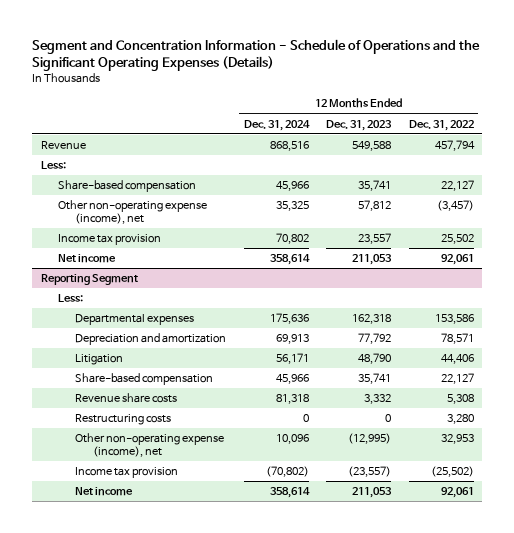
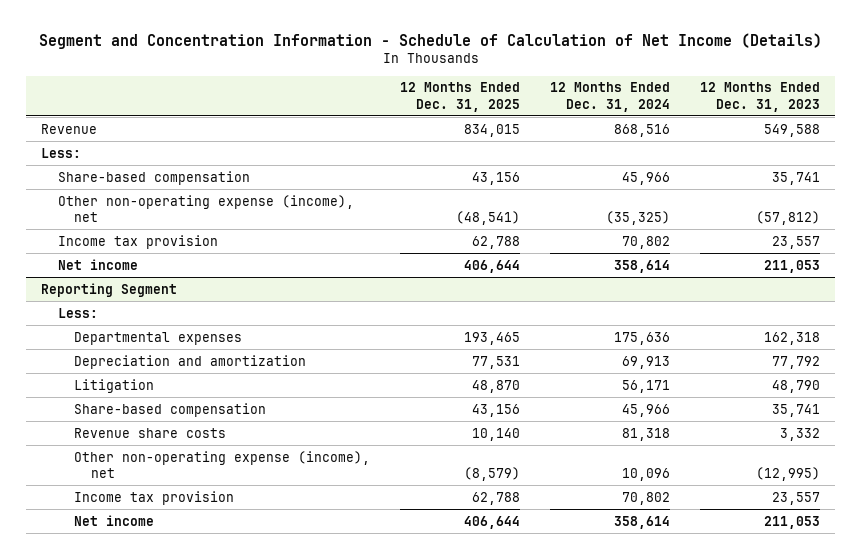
- Segment and Concentration Information - Schedule of Operations and the Significant Operating Expenses (Details)
+ Segment and Concentration Information - Schedule of Calculation of Net Income (Details)
- | 12 Months Ended Dec. 31, 2024 | 12 Months Ended Dec. 31, 2023 | 12 Months Ended Dec. 31, 2022
+ | 12 Months Ended Dec. 31, 2025 | 12 Months Ended Dec. 31, 2024 | 12 Months Ended Dec. 31, 2023
- Other non-operating expense (income), net | 35,325 | 57,812 | (3,457)
+ Other non-operating expense (income), net | (48,541) | (35,325) | (57,812)
@ Reporting Segment
- Restructuring costs | 0 | 0 | 3,280
- Income tax provision | (70,802) | (23,557) | (25,502)
+ Income tax provision | 62,788 | 70,802 | 23,557

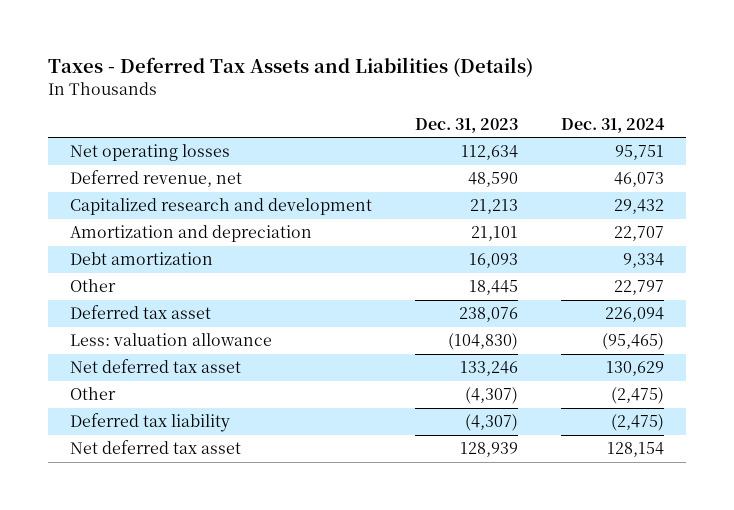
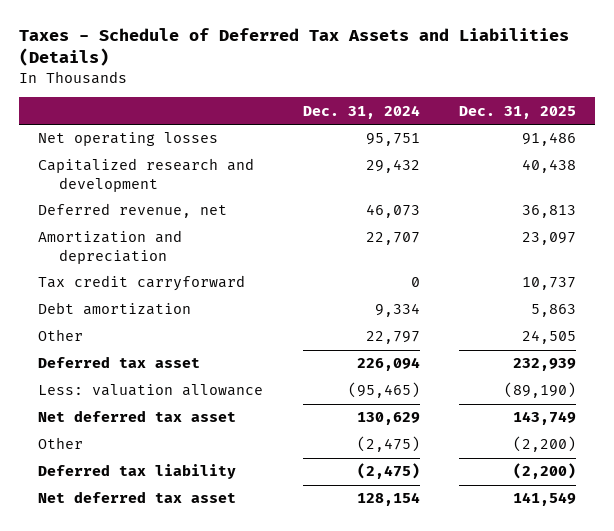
- Taxes - Deferred Tax Assets and Liabilities (Details)
+ Taxes - Schedule of Deferred Tax Assets and Liabilities (Details)
- | Dec. 31, 2023 | Dec. 31, 2024
+ | Dec. 31, 2024 | Dec. 31, 2025
moved down: Deferred revenue, net | 46,073 | 36,813
+ Tax credit carryforward | 0 | 10,737

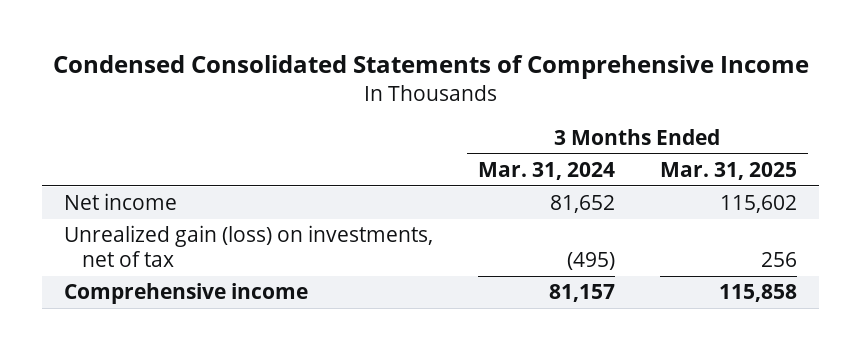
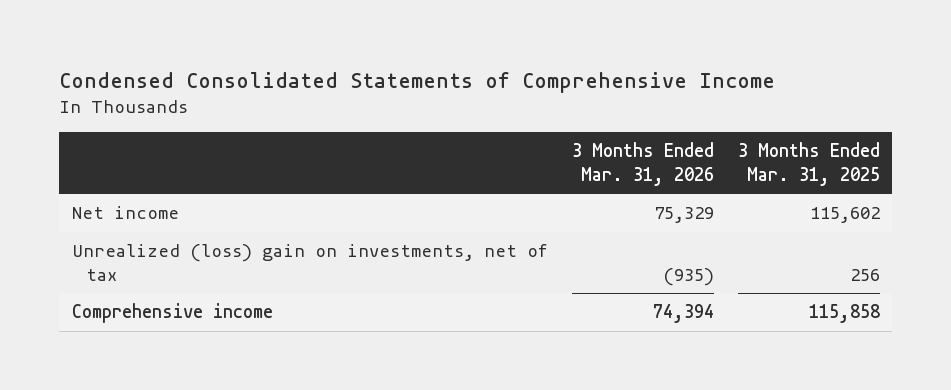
- | 3 Months Ended Mar. 31, 2024 | 3 Months Ended Mar. 31, 2025
+ | 3 Months Ended Mar. 31, 2026 | 3 Months Ended Mar. 31, 2025
- Unrealized gain (loss) on investments, net of tax | (495) | 256
+ Unrealized (loss) gain on investments, net of tax | (935) | 256

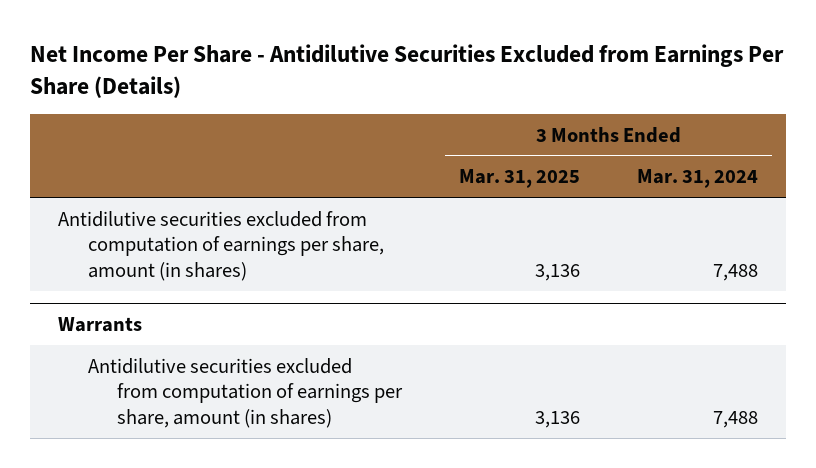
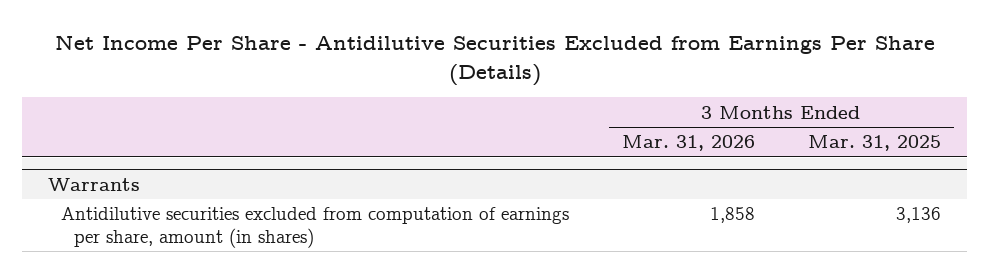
- | 3 Months Ended Mar. 31, 2025 | 3 Months Ended Mar. 31, 2024
+ | 3 Months Ended Mar. 31, 2026 | 3 Months Ended Mar. 31, 2025
- Antidilutive securities excluded from computation of earnings per share, amount (in shares) | 3,136 | 7,488

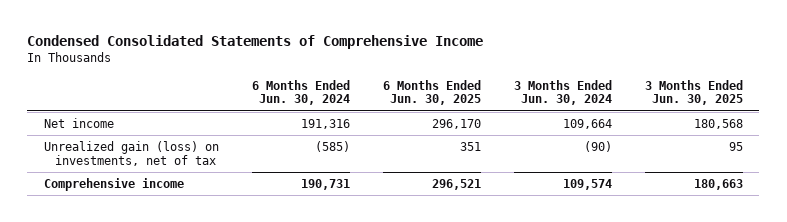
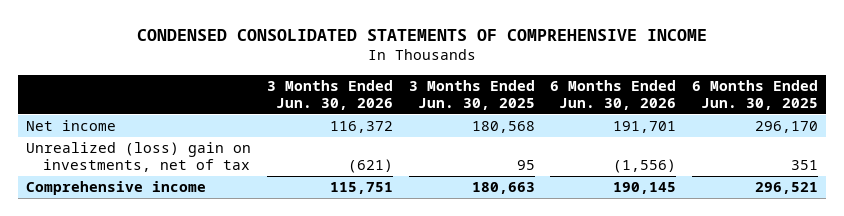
- Condensed Consolidated Statements of Comprehensive Income
+ CONDENSED CONSOLIDATED STATEMENTS OF COMPREHENSIVE INCOME
- | 6 Months Ended Jun. 30, 2024 | 6 Months Ended Jun. 30, 2025 | 3 Months Ended Jun. 30, 2024 | 3 Months Ended Jun. 30, 2025
+ | 3 Months Ended Jun. 30, 2026 | 3 Months Ended Jun. 30, 2025 | 6 Months Ended Jun. 30, 2026 | 6 Months Ended Jun. 30, 2025
- Unrealized gain (loss) on investments, net of tax | (585) | 351 | (90) | 95
+ Unrealized (loss) gain on investments, net of tax | (621) | 95 | (1,556) | 351

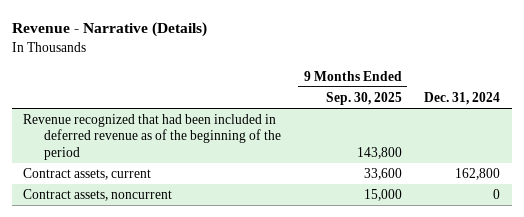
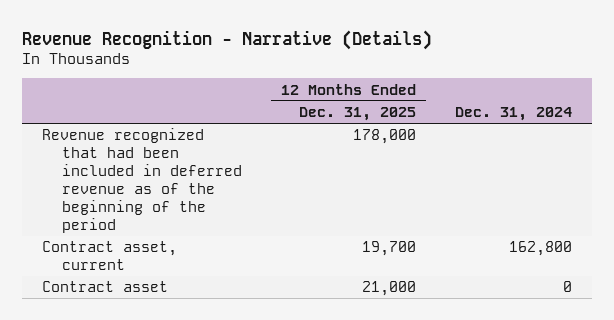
- Revenue - Narrative (Details)
+ Revenue Recognition - Narrative (Details)
- | 9 Months Ended Sep. 30, 2025 | Dec. 31, 2024
+ | 12 Months Ended Dec. 31, 2025 | Dec. 31, 2024
- Contract assets, current | 33,600 | 162,800
- Contract assets, noncurrent | 15,000 | 0
+ Contract asset, current | 19,700 | 162,800
+ Contract asset | 21,000 | 0

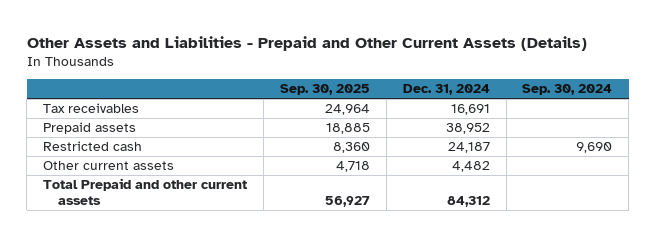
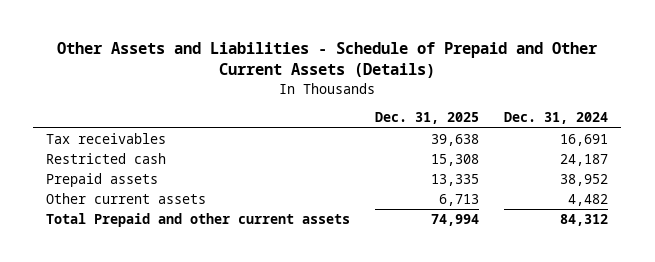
- Other Assets and Liabilities - Prepaid and Other Current Assets (Details)
+ Other Assets and Liabilities - Schedule of Prepaid and Other Current Assets (Details)
- | Sep. 30, 2025 | Dec. 31, 2024 | Sep. 30, 2024
+ | Dec. 31, 2025 | Dec. 31, 2024
moved down: Prepaid assets | 13,335 | 38,952

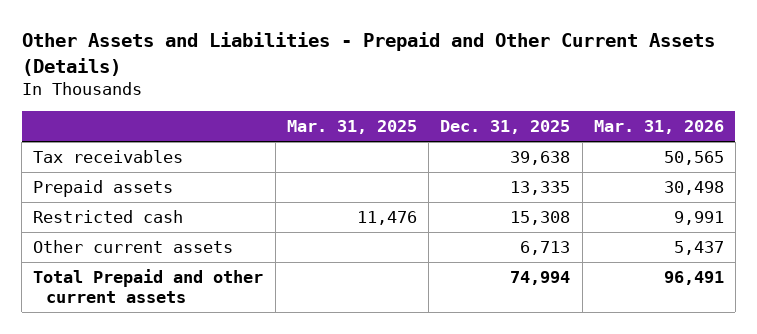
- Other Assets and Liabilities - Schedule of Prepaid and Other Current Assets (Details)
+ Other Assets and Liabilities - Prepaid and Other Current Assets (Details)
- | Dec. 31, 2025 | Dec. 31, 2024
+ | Mar. 31, 2025 | Dec. 31, 2025 | Mar. 31, 2026
moved down: Restricted cash | 11,476 | 15,308 | 9,991

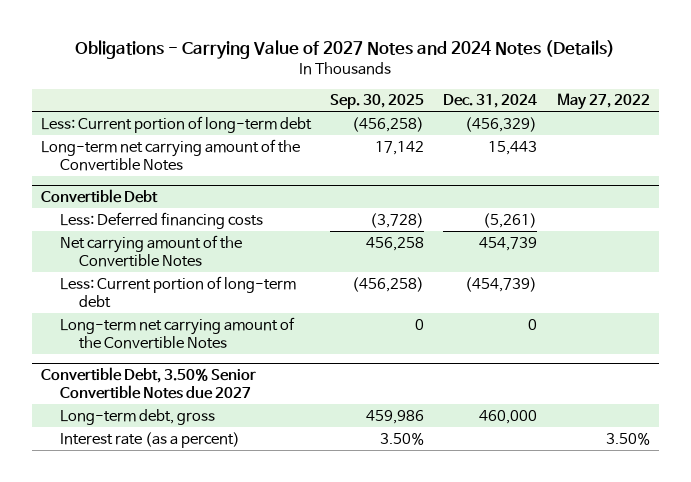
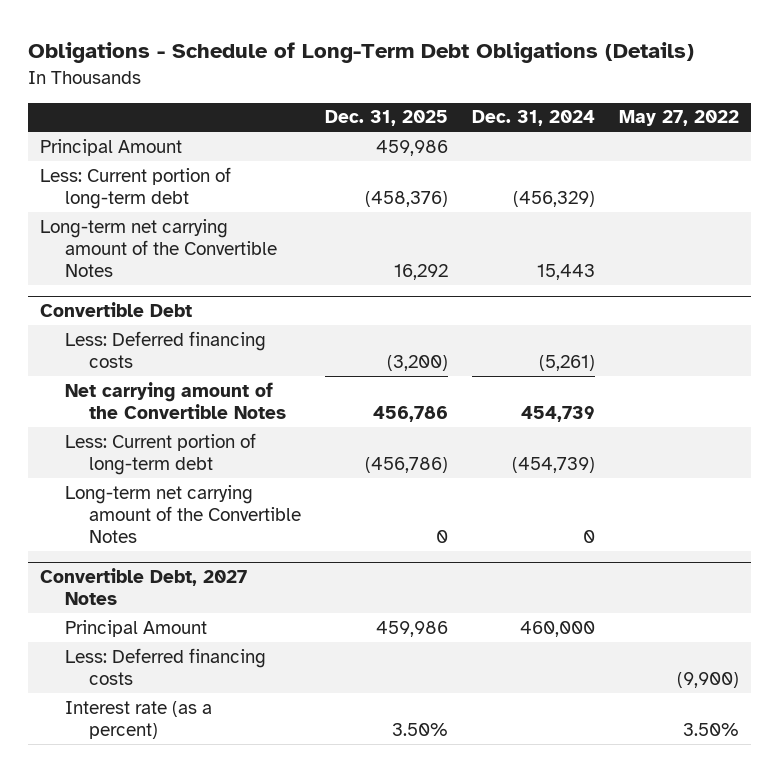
- Obligations - Carrying Value of 2027 Notes and 2024 Notes (Details)
+ Obligations - Schedule of Long-Term Debt Obligations (Details)
- | Sep. 30, 2025 | Dec. 31, 2024 | May 27, 2022
+ | Dec. 31, 2025 | Dec. 31, 2024 | May 27, 2022
+ Principal Amount | 459,986 | |
- Convertible Debt, 3.50% Senior Convertible Notes due 2027
- Long-term debt, gross | 459,986 | 460,000 |
+ Convertible Debt, 2027 Notes
+ Principal Amount | 459,986 | 460,000 |
+ Less: Deferred financing costs | | | (9,900)

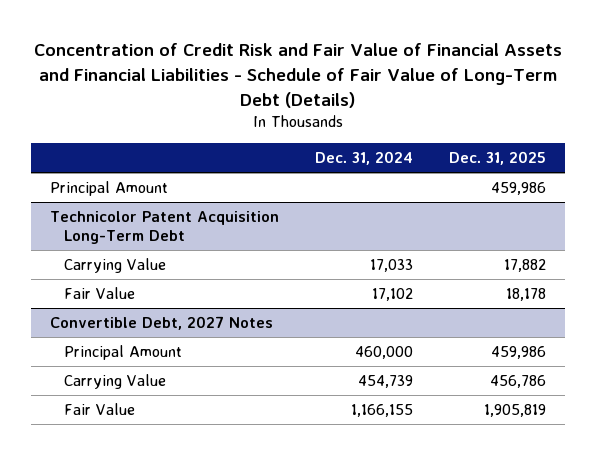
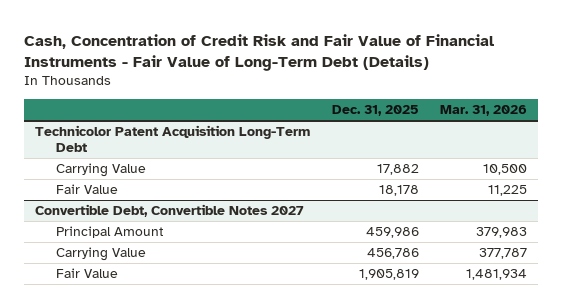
- Concentration of Credit Risk and Fair Value of Financial Assets and Financial Liabilities - Schedule of Fair Value of Long-Term Debt (Details)
+ Cash, Concentration of Credit Risk and Fair Value of Financial Instruments - Fair Value of Long-Term Debt (Details)
- | Dec. 31, 2024 | Dec. 31, 2025
+ | Dec. 31, 2025 | Mar. 31, 2026
- Principal Amount | | 459,986
- Convertible Debt, 2027 Notes
+ Convertible Debt, Convertible Notes 2027

